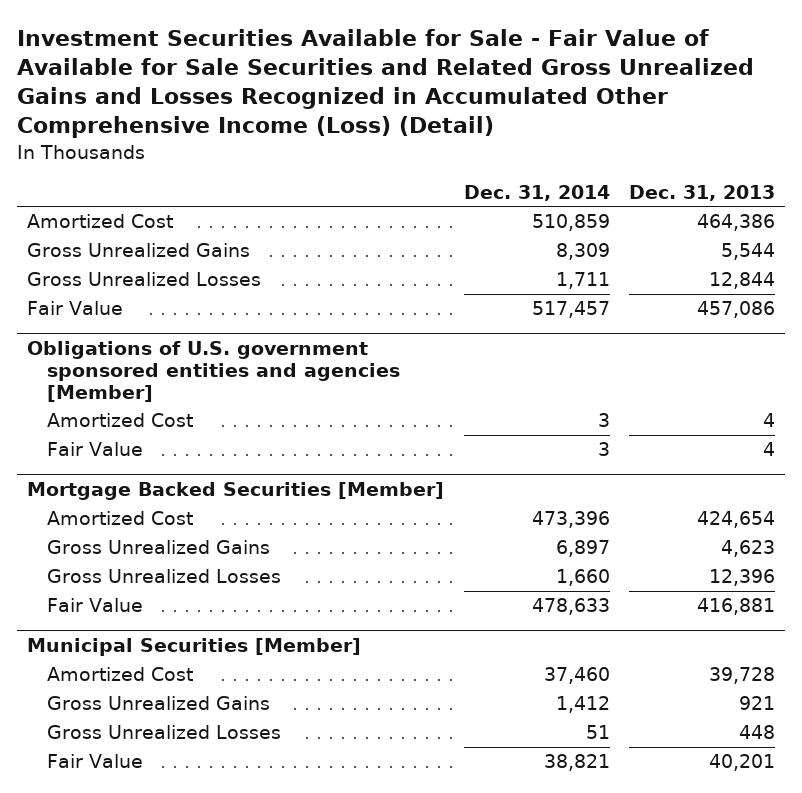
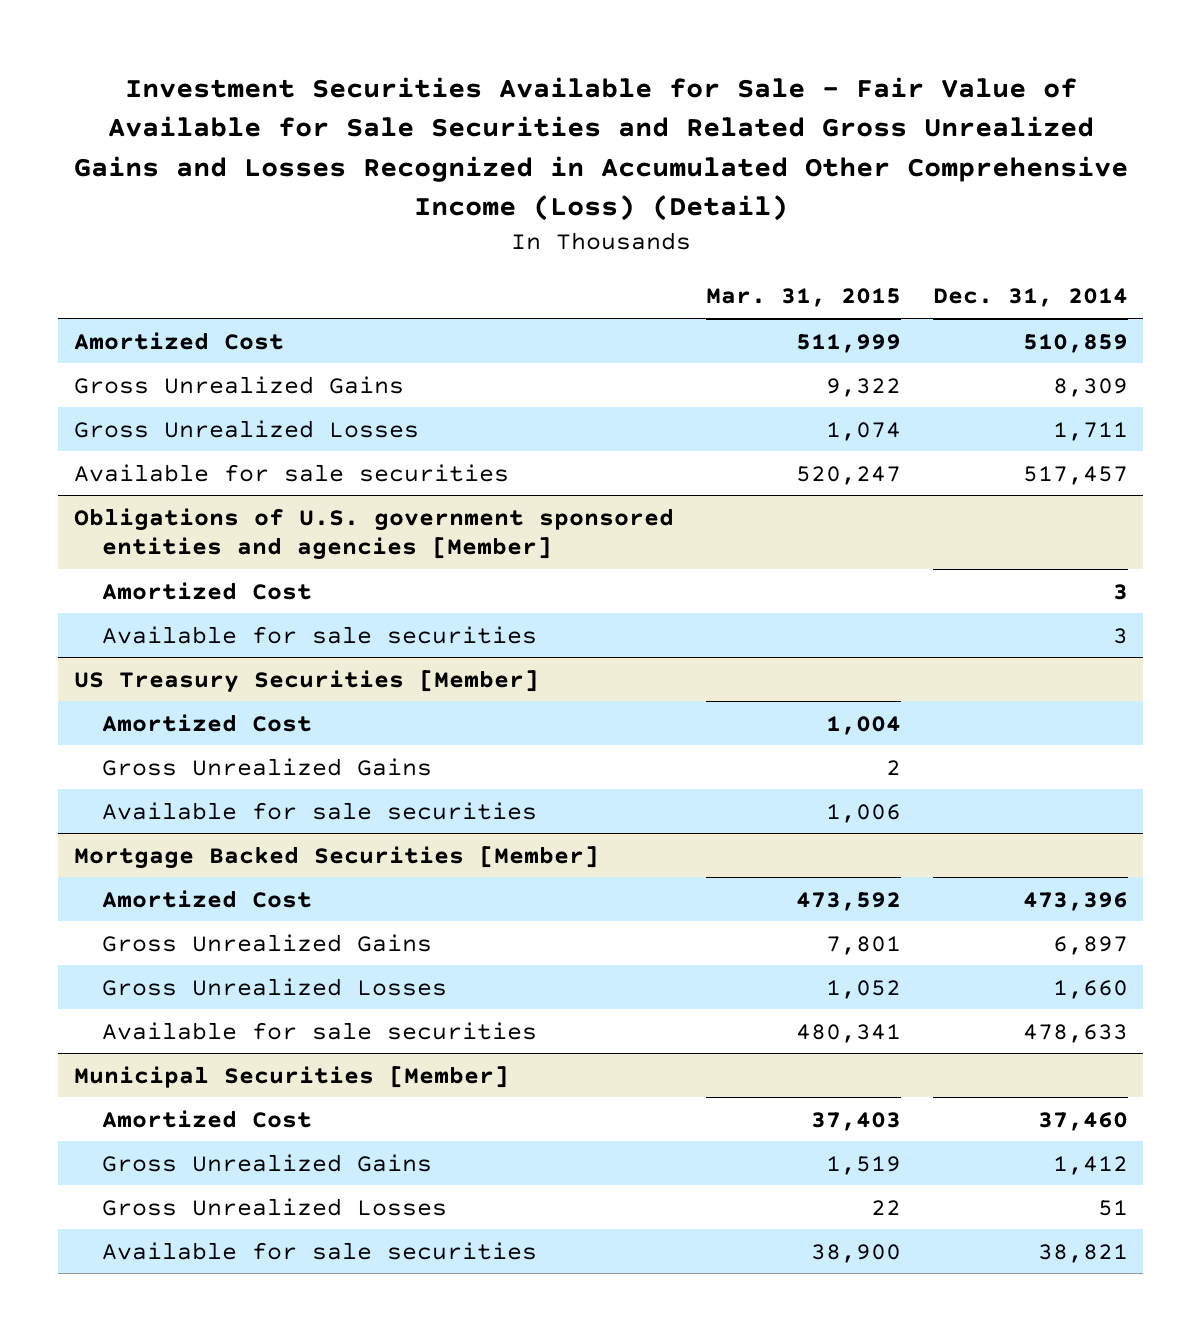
- | Dec. 31, 2014 | Dec. 31, 2013
+ | Mar. 31, 2015 | Dec. 31, 2014
- Fair Value | 517,457 | 457,086
+ Available for sale securities | 520,247 | 517,457
@ Obligations of U.S. government sponsored entities and agencies [Member]
- Fair Value | 3 | 4
+ Available for sale securities | | 3
+ US Treasury Securities [Member]
+ Amortized Cost | 1,004 |
+ Gross Unrealized Gains | 2 |
+ Available for sale securities | 1,006 |
@ Mortgage Backed Securities [Member]
- Fair Value | 478,633 | 416,881
+ Available for sale securities | 480,341 | 478,633
@ Municipal Securities [Member]
- Fair Value | 38,821 | 40,201
+ Available for sale securities | 38,900 | 38,821

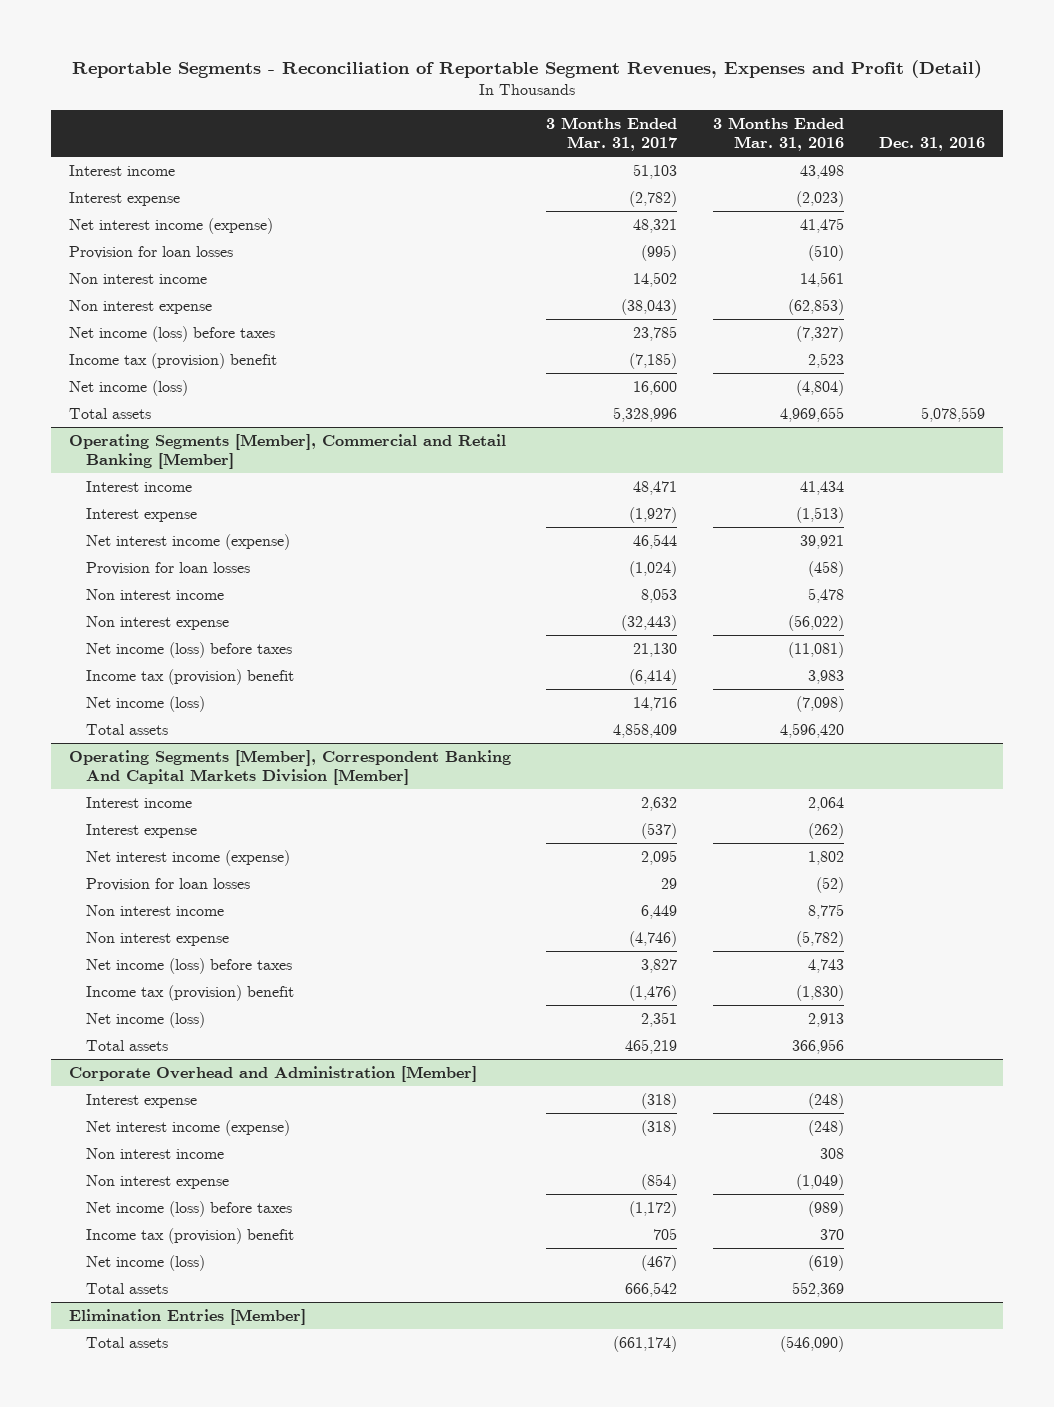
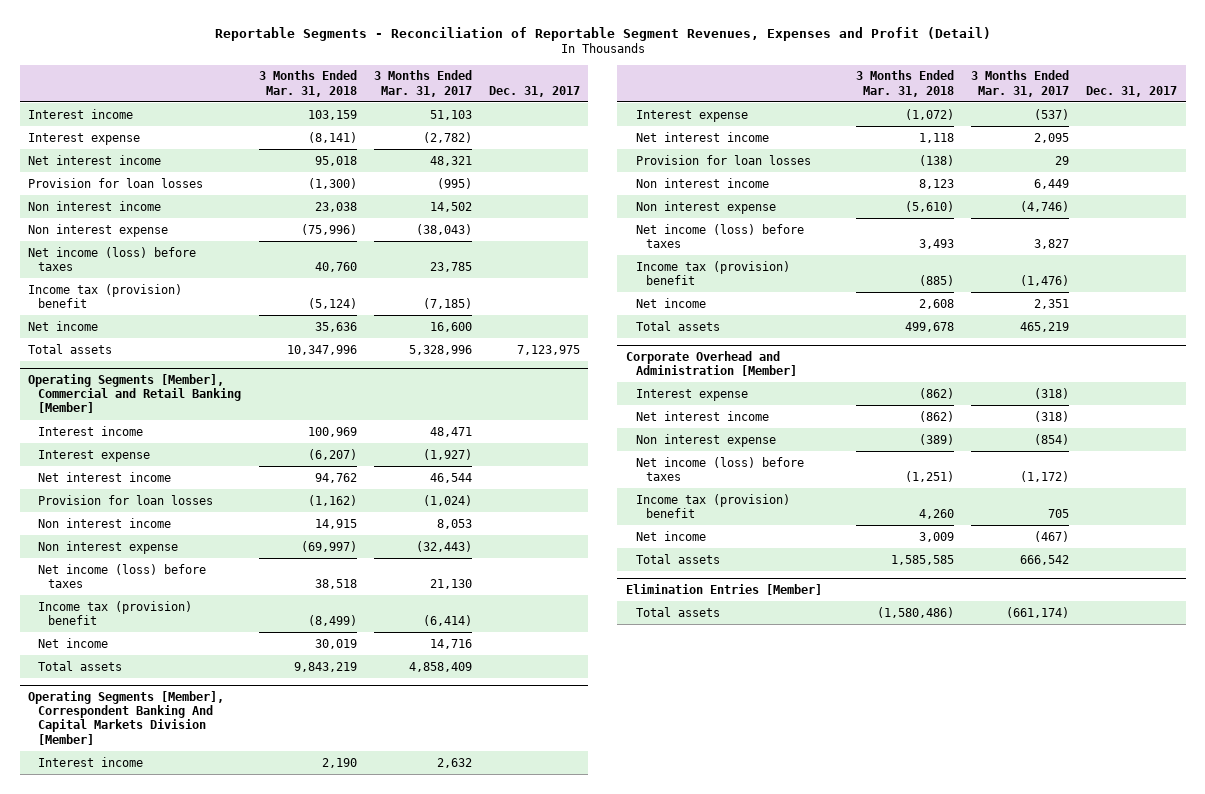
- | 3 Months Ended Mar. 31, 2017 | 3 Months Ended Mar. 31, 2016 | Dec. 31, 2016
+ | 3 Months Ended Mar. 31, 2018 | 3 Months Ended Mar. 31, 2017 | Dec. 31, 2017
- Net interest income (expense) | 48,321 | 41,475 |
+ Net interest income | 95,018 | 48,321 |
- Net income (loss) | 16,600 | (4,804) |
+ Net income | 35,636 | 16,600 |
@ Operating Segments [Member], Commercial and Retail Banking [Member]
- Net interest income (expense) | 46,544 | 39,921 |
+ Net interest income | 94,762 | 46,544 |
- Net income (loss) | 14,716 | (7,098) |
+ Net income | 30,019 | 14,716 |
@ Operating Segments [Member], Correspondent Banking And Capital Markets Division [Member]
- Net interest income (expense) | 2,095 | 1,802 |
+ Net interest income | 1,118 | 2,095 |
- Net income (loss) | 2,351 | 2,913 |
+ Net income | 2,608 | 2,351 |
@ Corporate Overhead and Administration [Member]
- Net interest income (expense) | (318) | (248) |
- Non interest income | | 308 |
+ Net interest income | (862) | (318) |
- Net income (loss) | (467) | (619) |
+ Net income | 3,009 | (467) |

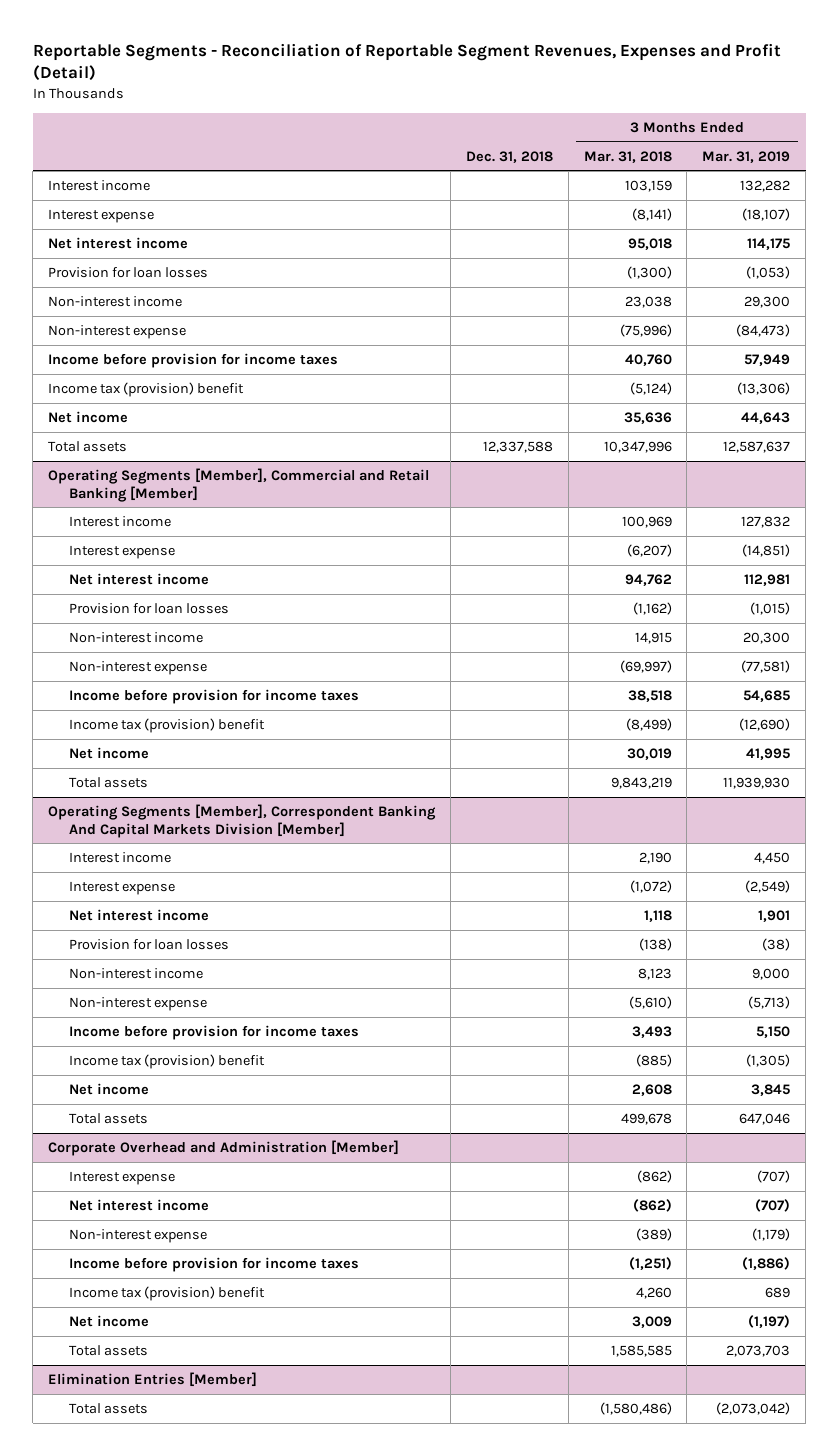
- | 3 Months Ended Mar. 31, 2018 | 3 Months Ended Mar. 31, 2017 | Dec. 31, 2017
+ | Dec. 31, 2018 | 3 Months Ended Mar. 31, 2018 | 3 Months Ended Mar. 31, 2019
- Non interest income | 23,038 | 14,502 |
- Non interest expense | (75,996) | (38,043) |
- Net income (loss) before taxes | 40,760 | 23,785 |
+ Non-interest income | | 23,038 | 29,300
+ Non-interest expense | | (75,996) | (84,473)
+ Income before provision for income taxes | | 40,760 | 57,949
@ Operating Segments [Member], Commercial and Retail Banking [Member]
- Non interest income | 14,915 | 8,053 |
- Non interest expense | (69,997) | (32,443) |
- Net income (loss) before taxes | 38,518 | 21,130 |
+ Non-interest income | | 14,915 | 20,300
+ Non-interest expense | | (69,997) | (77,581)
+ Income before provision for income taxes | | 38,518 | 54,685
@ Operating Segments [Member], Correspondent Banking And Capital Markets Division [Member]
- Non interest income | 8,123 | 6,449 |
- Non interest expense | (5,610) | (4,746) |
- Net income (loss) before taxes | 3,493 | 3,827 |
+ Non-interest income | | 8,123 | 9,000
+ Non-interest expense | | (5,610) | (5,713)
+ Income before provision for income taxes | | 3,493 | 5,150
@ Corporate Overhead and Administration [Member]
- Non interest expense | (389) | (854) |
- Net income (loss) before taxes | (1,251) | (1,172) |
+ Non-interest expense | | (389) | (1,179)
+ Income before provision for income taxes | | (1,251) | (1,886)

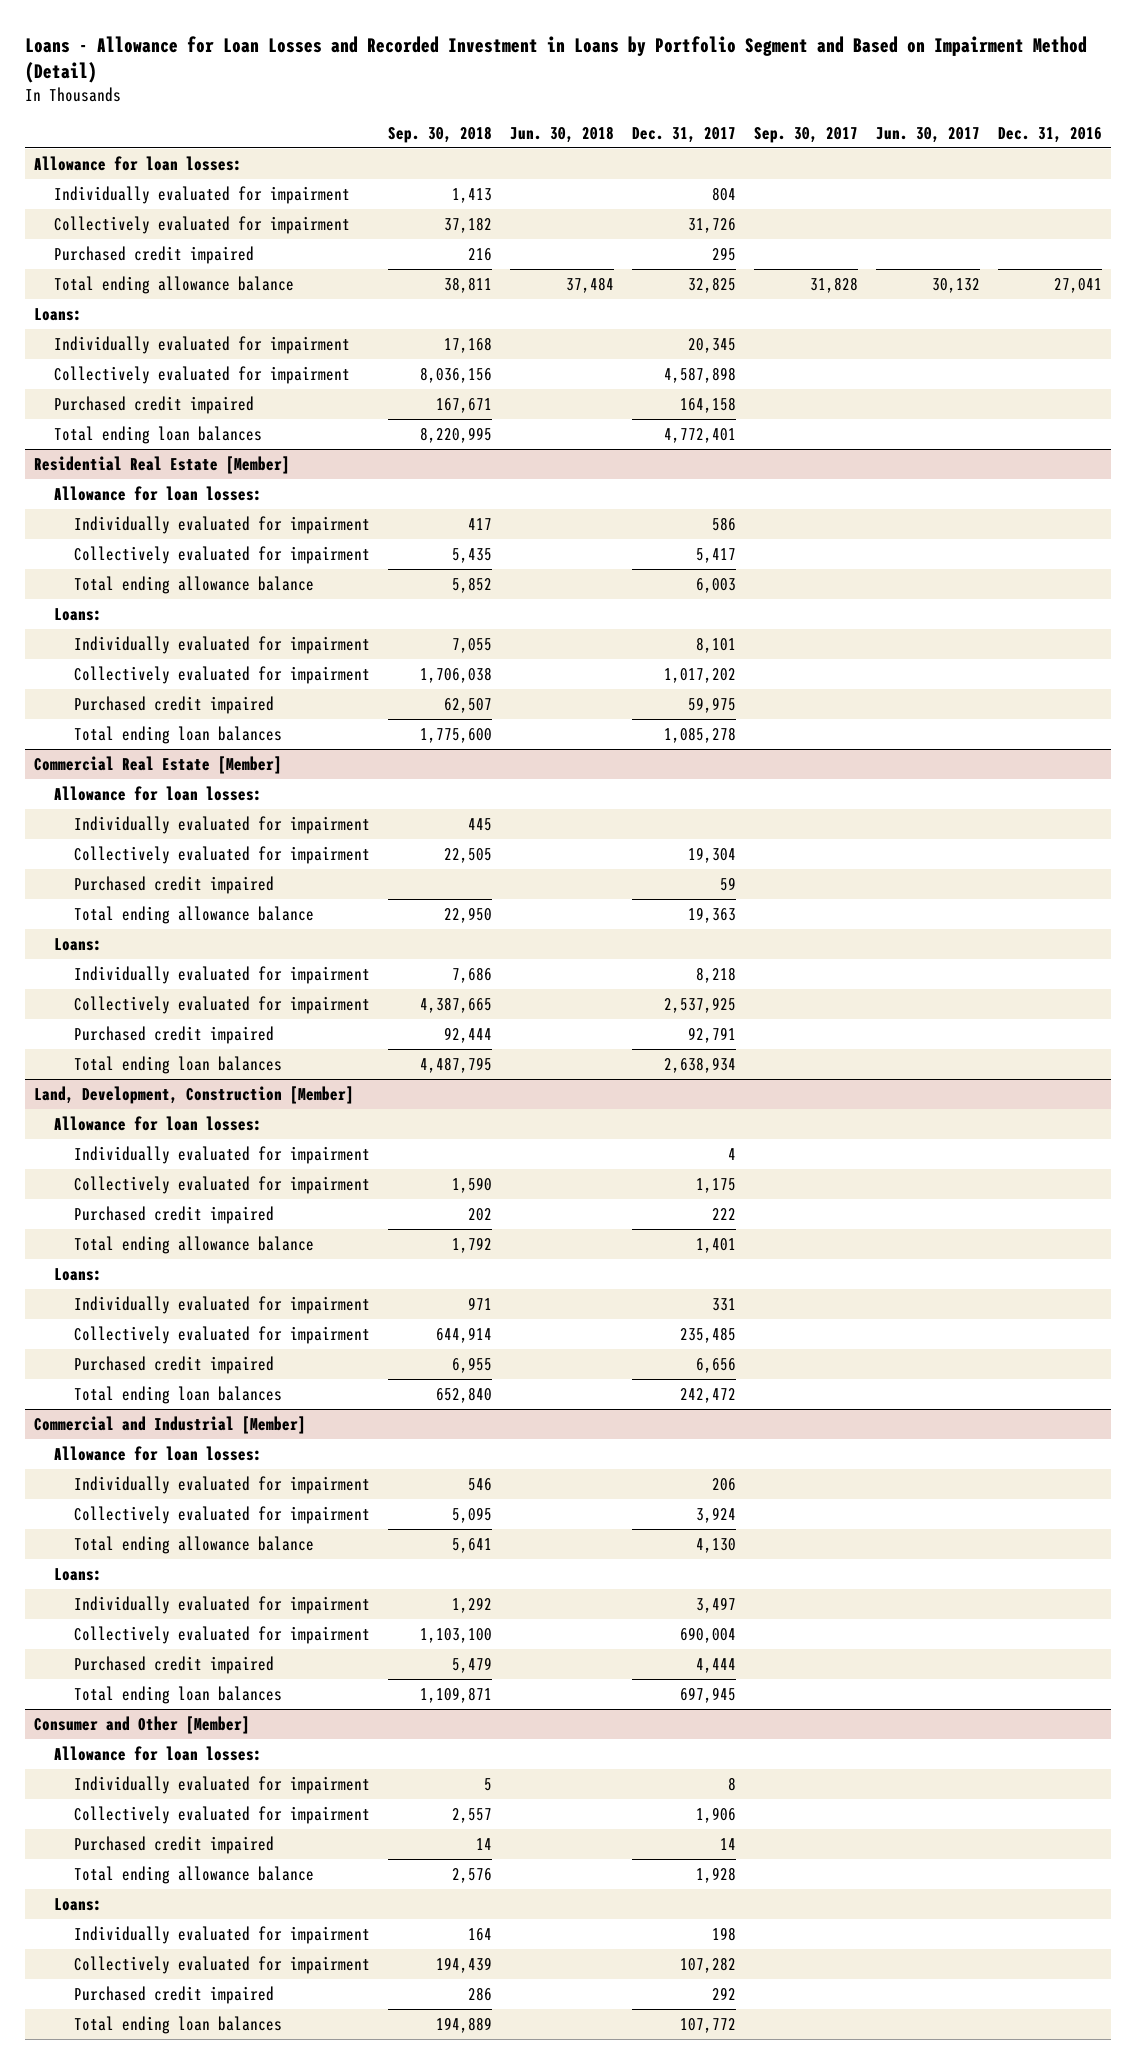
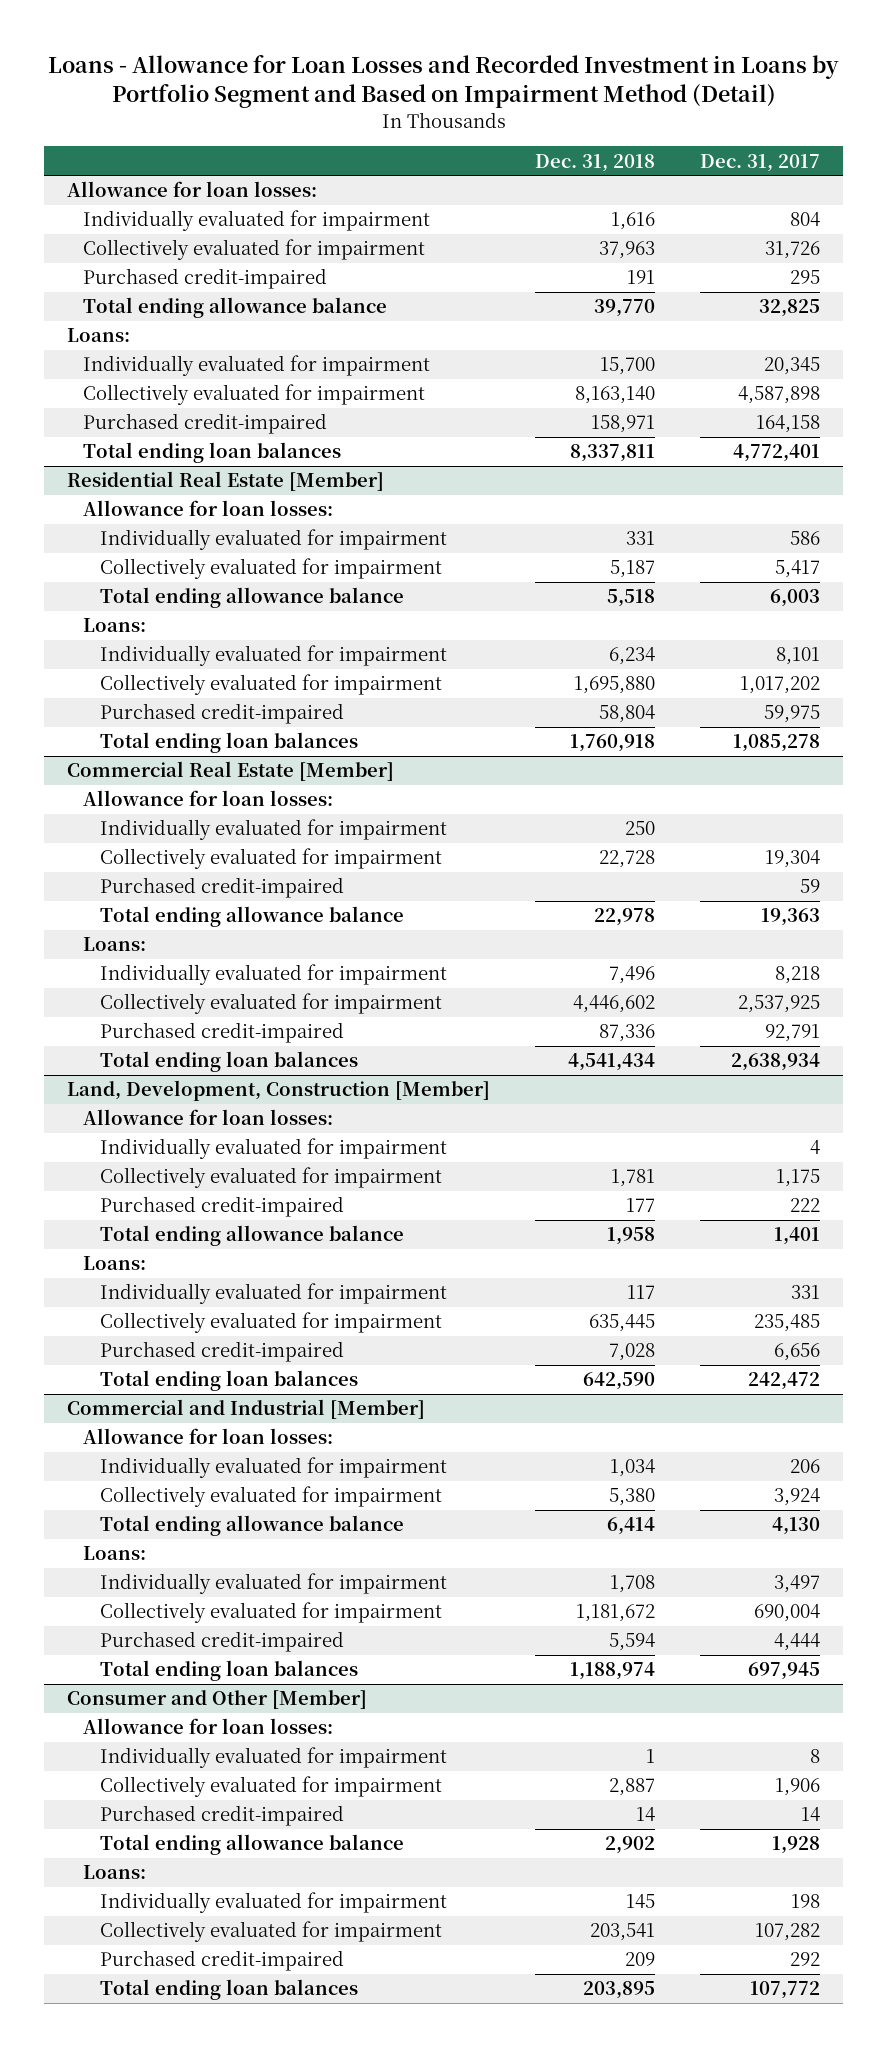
- | Sep. 30, 2018 | Jun. 30, 2018 | Dec. 31, 2017 | Sep. 30, 2017 | Jun. 30, 2017 | Dec. 31, 2016
+ | Dec. 31, 2018 | Dec. 31, 2017
- Purchased credit impaired | 216 | | 295 | | |
+ Purchased credit-impaired | 191 | 295
- Purchased credit impaired | 167,671 | | 164,158 | | |
+ Purchased credit-impaired | 158,971 | 164,158
@ Residential Real Estate [Member]
- Purchased credit impaired | 62,507 | | 59,975 | | |
+ Purchased credit-impaired | 58,804 | 59,975
@ Commercial Real Estate [Member]
- Purchased credit impaired | | | 59 | | |
+ Purchased credit-impaired | | 59
- Purchased credit impaired | 92,444 | | 92,791 | | |
+ Purchased credit-impaired | 87,336 | 92,791
@ Land, Development, Construction [Member]
- Purchased credit impaired | 202 | | 222 | | |
+ Purchased credit-impaired | 177 | 222
- Purchased credit impaired | 6,955 | | 6,656 | | |
+ Purchased credit-impaired | 7,028 | 6,656
@ Commercial and Industrial [Member]
- Purchased credit impaired | 5,479 | | 4,444 | | |
+ Purchased credit-impaired | 5,594 | 4,444
@ Consumer and Other [Member]
- Purchased credit impaired | 14 | | 14 | | |
+ Purchased credit-impaired | 14 | 14
- Purchased credit impaired | 286 | | 292 | | |
+ Purchased credit-impaired | 209 | 292

